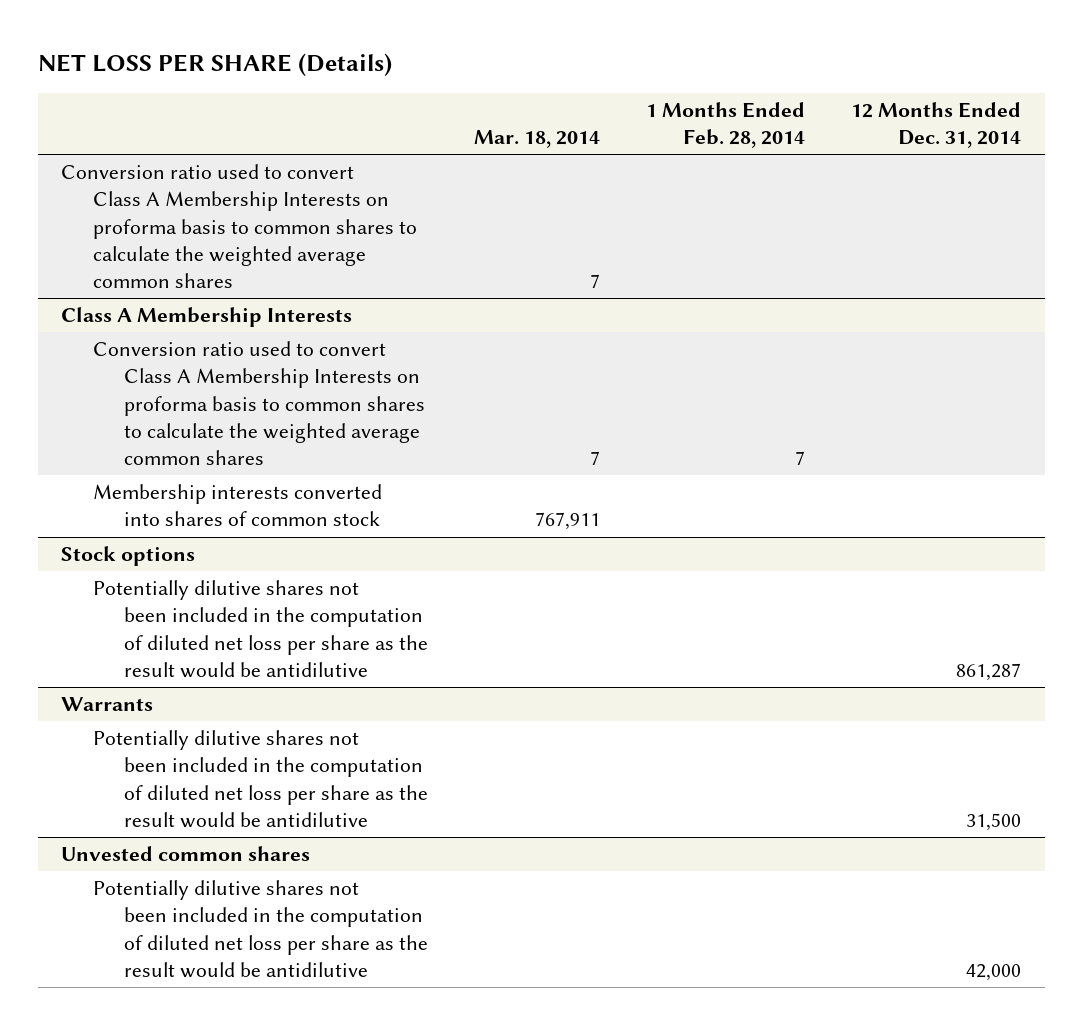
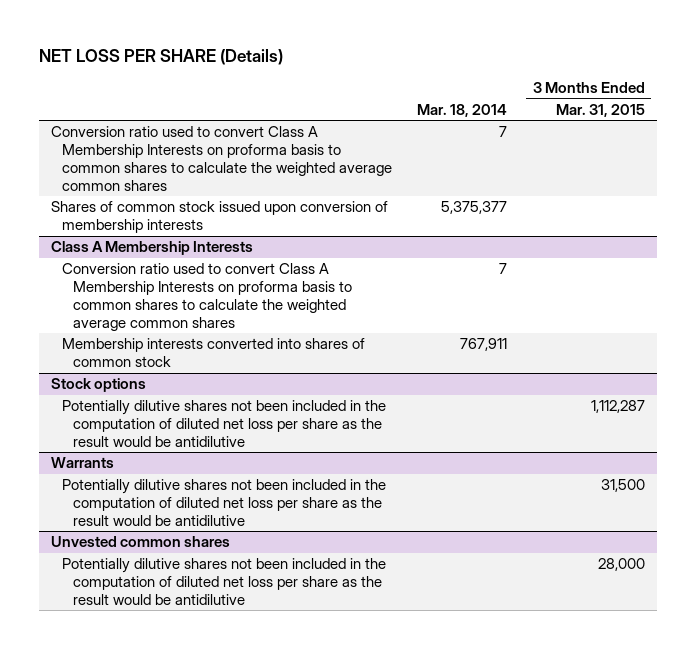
- | Mar. 18, 2014 | 1 Months Ended Feb. 28, 2014 | 12 Months Ended Dec. 31, 2014
+ | Mar. 18, 2014 | 3 Months Ended Mar. 31, 2015
+ Shares of common stock issued upon conversion of membership interests | 5,375,377 |

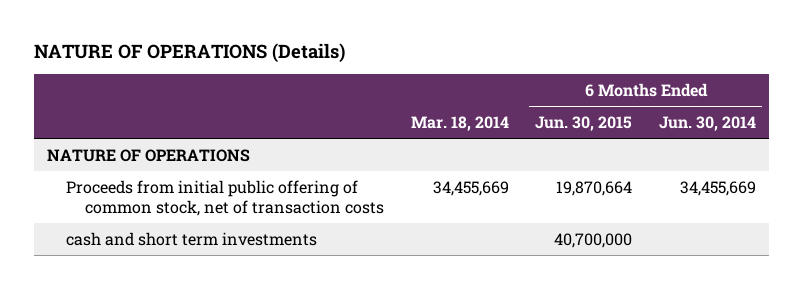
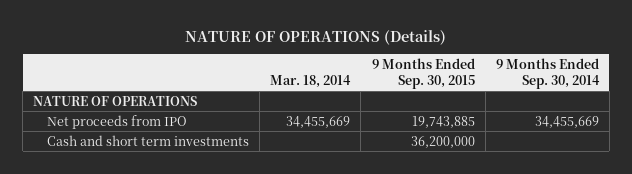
- | Mar. 18, 2014 | 6 Months Ended Jun. 30, 2015 | 6 Months Ended Jun. 30, 2014
+ | Mar. 18, 2014 | 9 Months Ended Sep. 30, 2015 | 9 Months Ended Sep. 30, 2014
- Proceeds from initial public offering of common stock, net of transaction costs | 34,455,669 | 19,870,664 | 34,455,669
- cash and short term investments | | 40,700,000 |
+ Net proceeds from IPO | 34,455,669 | 19,743,885 | 34,455,669
+ Cash and short term investments | | 36,200,000 |

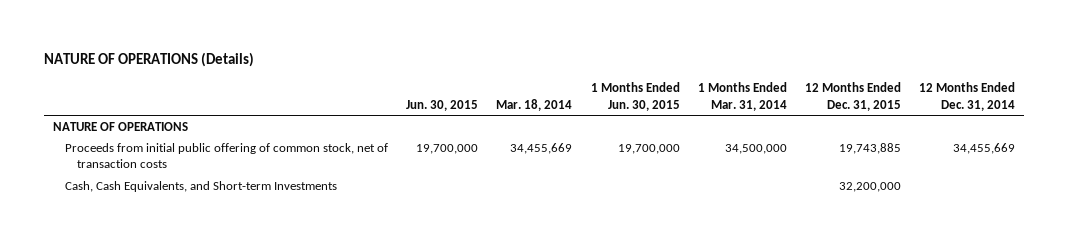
- | Mar. 18, 2014 | 9 Months Ended Sep. 30, 2015 | 9 Months Ended Sep. 30, 2014
+ | Jun. 30, 2015 | Mar. 18, 2014 | 1 Months Ended Jun. 30, 2015 | 1 Months Ended Mar. 31, 2014 | 12 Months Ended Dec. 31, 2015 | 12 Months Ended Dec. 31, 2014
- Net proceeds from IPO | 34,455,669 | 19,743,885 | 34,455,669
- Cash and short term investments | | 36,200,000 |
+ Proceeds from initial public offering of common stock, net of transaction costs | 19,700,000 | 34,455,669 | 19,700,000 | 34,500,000 | 19,743,885 | 34,455,669
+ Cash, Cash Equivalents, and Short-term Investments | | | | | 32,200,000 |

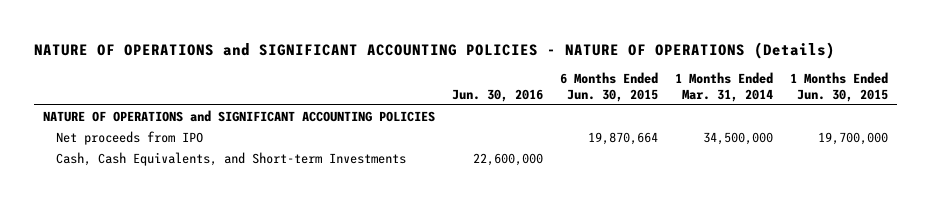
- NATURE OF OPERATIONS (Details)
+ NATURE OF OPERATIONS and SIGNIFICANT ACCOUNTING POLICIES - NATURE OF OPERATIONS (Details)
- | Jun. 30, 2015 | Mar. 18, 2014 | 1 Months Ended Jun. 30, 2015 | 1 Months Ended Mar. 31, 2014 | 12 Months Ended Dec. 31, 2015 | 12 Months Ended Dec. 31, 2014
+ | Jun. 30, 2016 | 6 Months Ended Jun. 30, 2015 | 1 Months Ended Mar. 31, 2014 | 1 Months Ended Jun. 30, 2015
- NATURE OF OPERATIONS
- Proceeds from initial public offering of common stock, net of transaction costs | 19,700,000 | 34,455,669 | 19,700,000 | 34,500,000 | 19,743,885 | 34,455,669
+ NATURE OF OPERATIONS and SIGNIFICANT ACCOUNTING POLICIES
+ Net proceeds from IPO | | 19,870,664 | 34,500,000 | 19,700,000

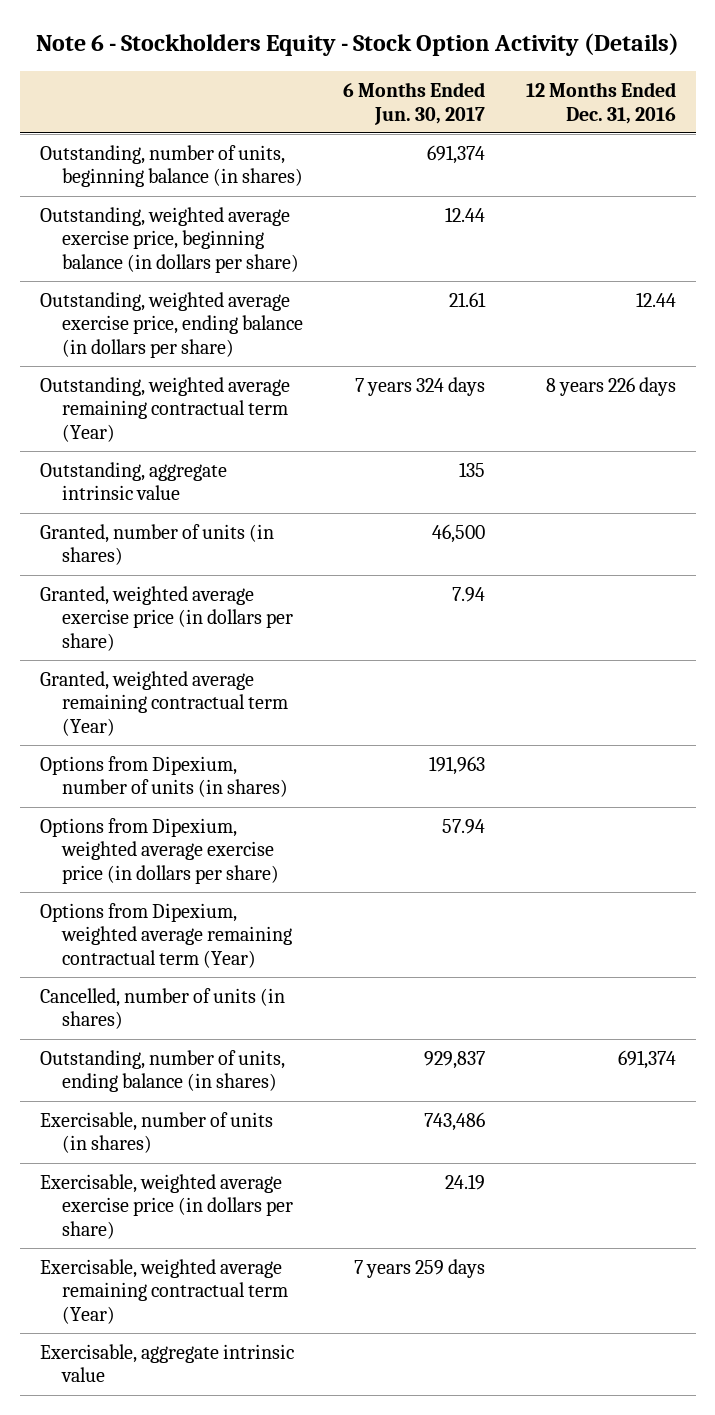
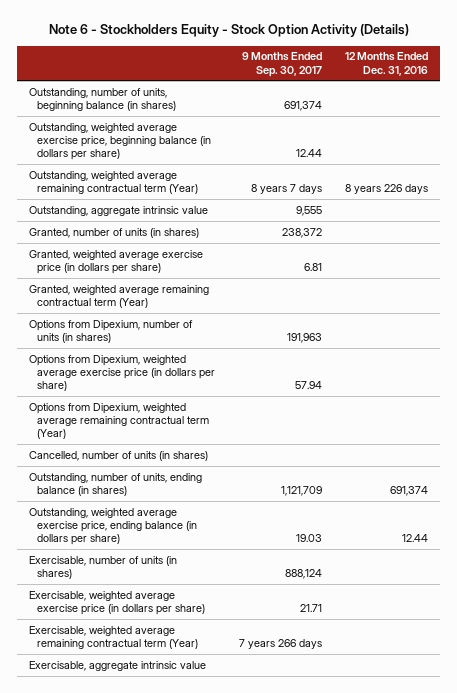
- | 6 Months Ended Jun. 30, 2017 | 12 Months Ended Dec. 31, 2016
+ | 9 Months Ended Sep. 30, 2017 | 12 Months Ended Dec. 31, 2016
moved down: Outstanding, weighted average exercise price, ending balance (in dollars per share) | 19.03 | 12.44

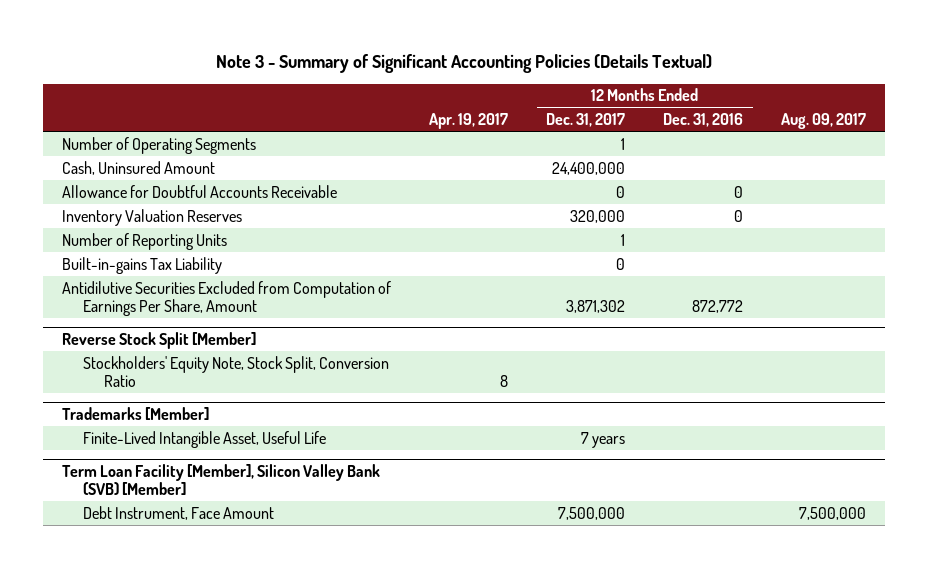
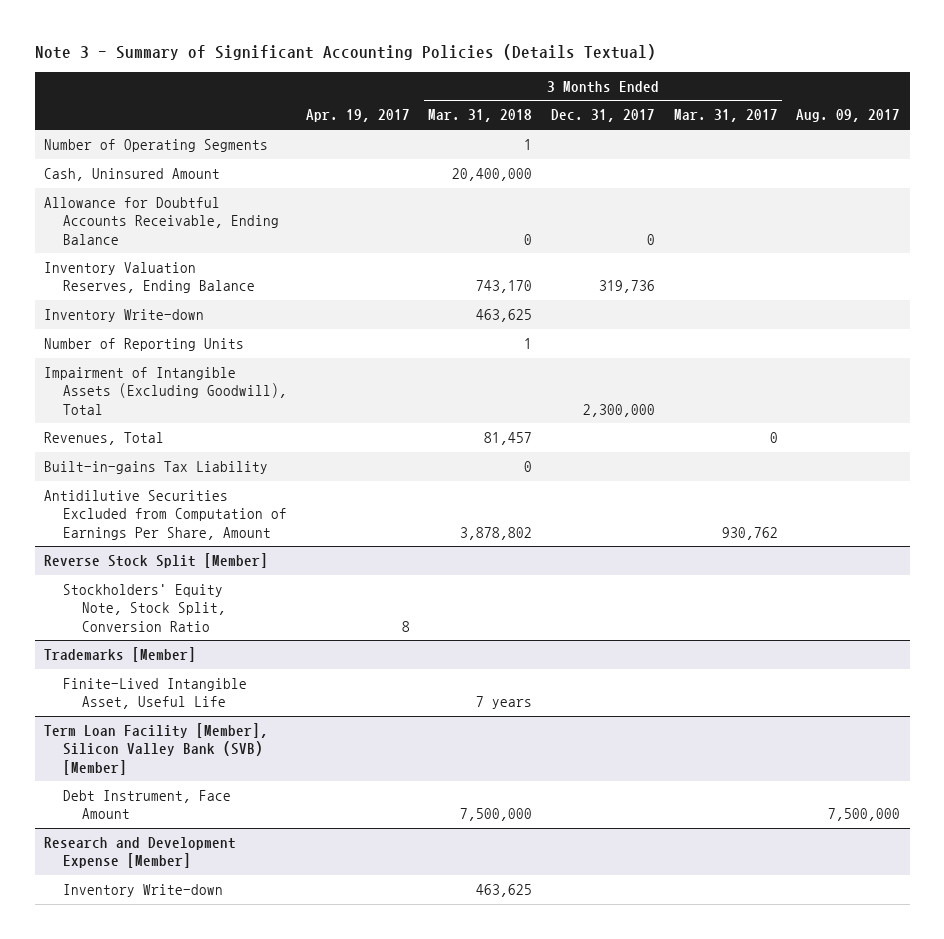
- | Apr. 19, 2017 | 12 Months Ended Dec. 31, 2017 | 12 Months Ended Dec. 31, 2016 | Aug. 09, 2017
+ | Apr. 19, 2017 | 3 Months Ended Mar. 31, 2018 | 3 Months Ended Dec. 31, 2017 | 3 Months Ended Mar. 31, 2017 | Aug. 09, 2017
- Allowance for Doubtful Accounts Receivable | | 0 | 0 |
- Inventory Valuation Reserves | | 320,000 | 0 |
+ Allowance for Doubtful Accounts Receivable, Ending Balance | | 0 | 0 | |
+ Inventory Valuation Reserves, Ending Balance | | 743,170 | 319,736 | |
+ Inventory Write-down | | 463,625 | | |
+ Impairment of Intangible Assets (Excluding Goodwill), Total | | | 2,300,000 | |
+ Revenues, Total | | 81,457 | | 0 |
+ Research and Development Expense [Member]
+ Inventory Write-down | | 463,625 | | |

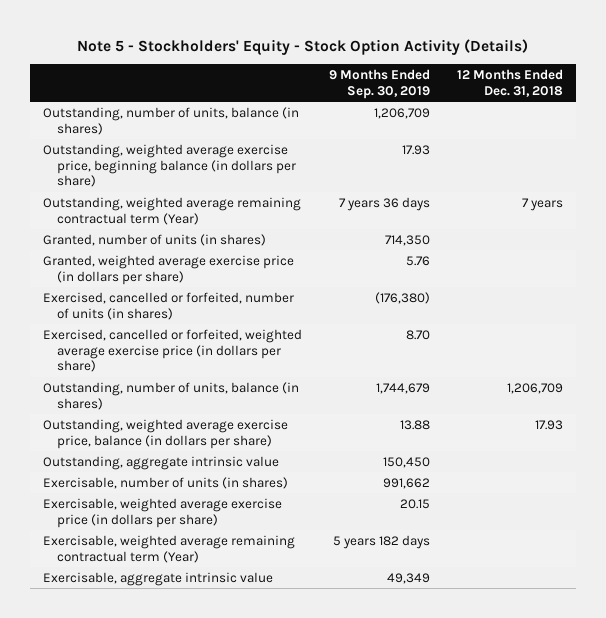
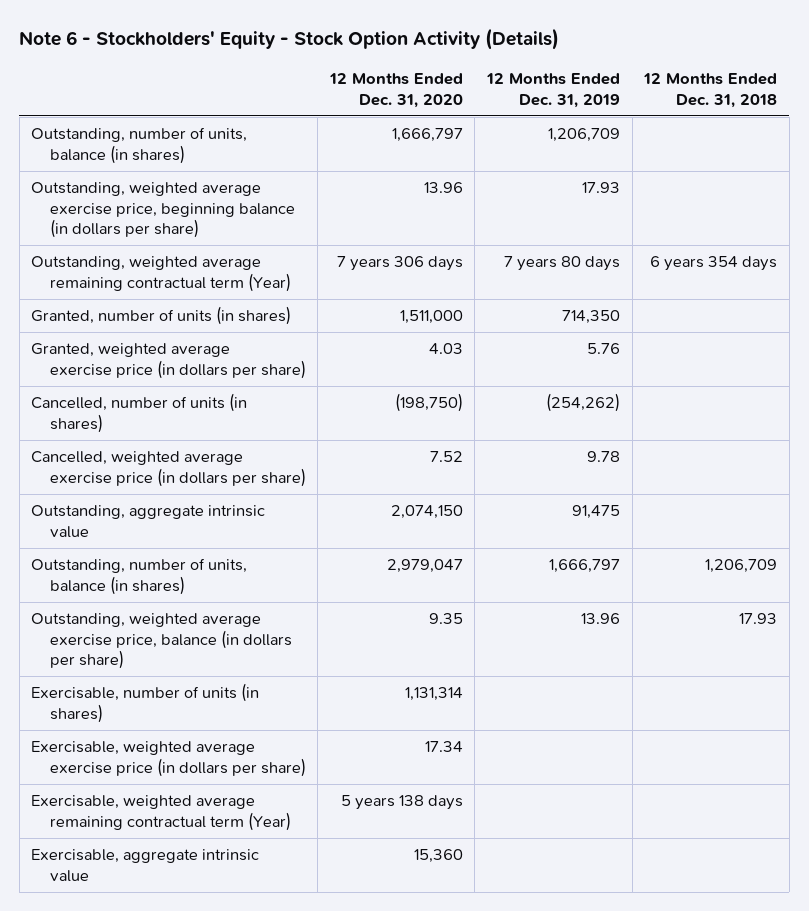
- Note 5 - Stockholders' Equity - Stock Option Activity (Details)
+ Note 6 - Stockholders' Equity - Stock Option Activity (Details)
- | 9 Months Ended Sep. 30, 2019 | 12 Months Ended Dec. 31, 2018
+ | 12 Months Ended Dec. 31, 2020 | 12 Months Ended Dec. 31, 2019 | 12 Months Ended Dec. 31, 2018
- Outstanding, weighted average remaining contractual term (Year) | 7 years 36 days | 7 years
+ Outstanding, weighted average remaining contractual term (Year) | 7 years 306 days | 7 years 80 days | 6 years 354 days
- Exercised, cancelled or forfeited, number of units (in shares) | (176,380) |
- Exercised, cancelled or forfeited, weighted average exercise price (in dollars per share) | 8.70 |
+ Cancelled, number of units (in shares) | (198,750) | (254,262) |
+ Cancelled, weighted average exercise price (in dollars per share) | 7.52 | 9.78 |
moved up: Outstanding, aggregate intrinsic value | 2,074,150 | 91,475 |

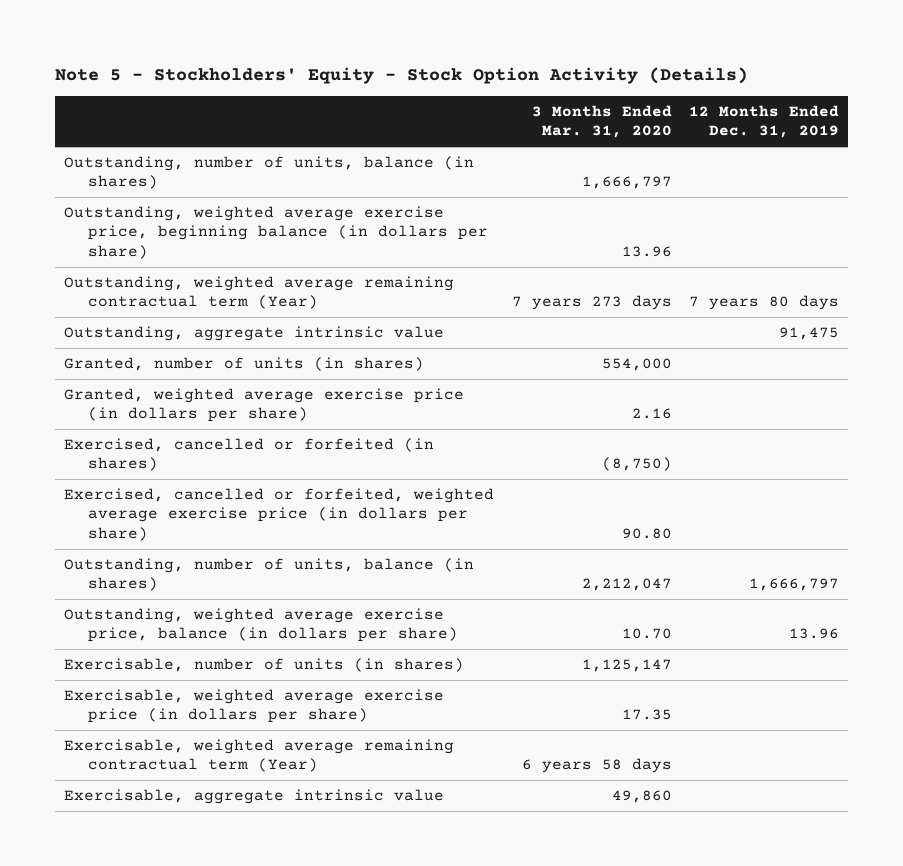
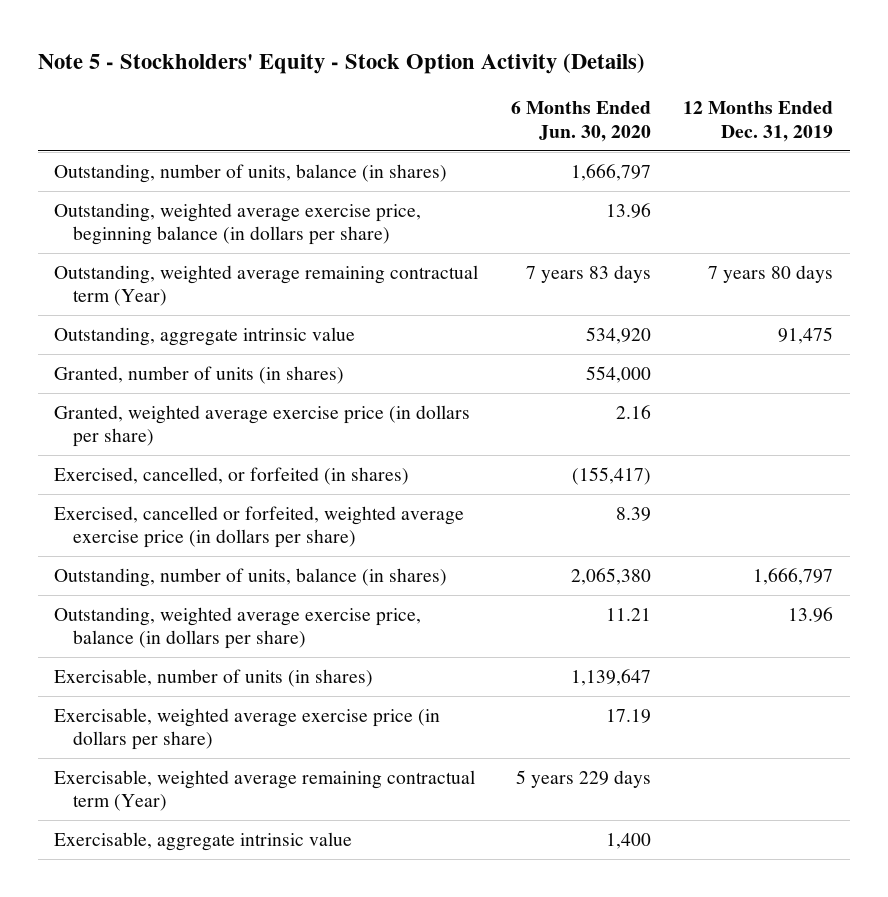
- | 3 Months Ended Mar. 31, 2020 | 12 Months Ended Dec. 31, 2019
+ | 6 Months Ended Jun. 30, 2020 | 12 Months Ended Dec. 31, 2019
- Exercised, cancelled or forfeited (in shares) | (8,750) |
+ Exercised, cancelled, or forfeited (in shares) | (155,417) |

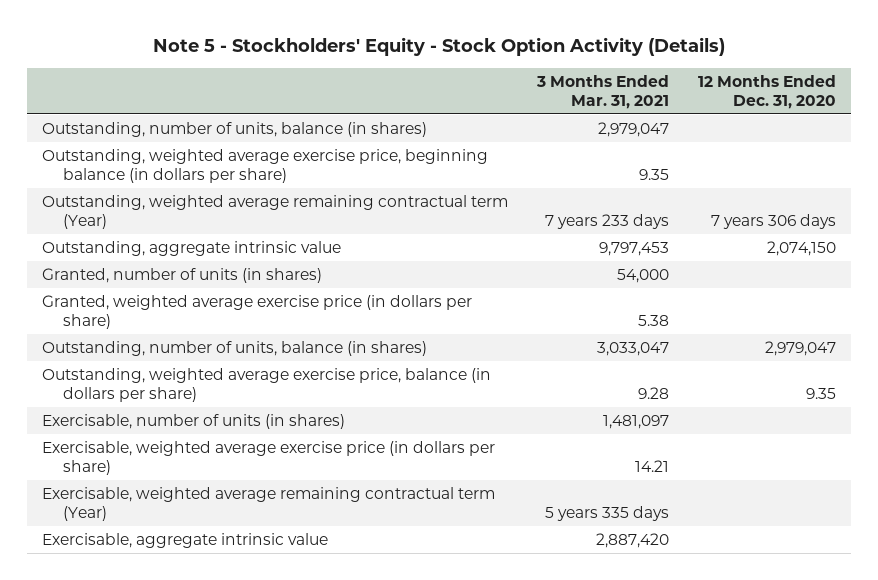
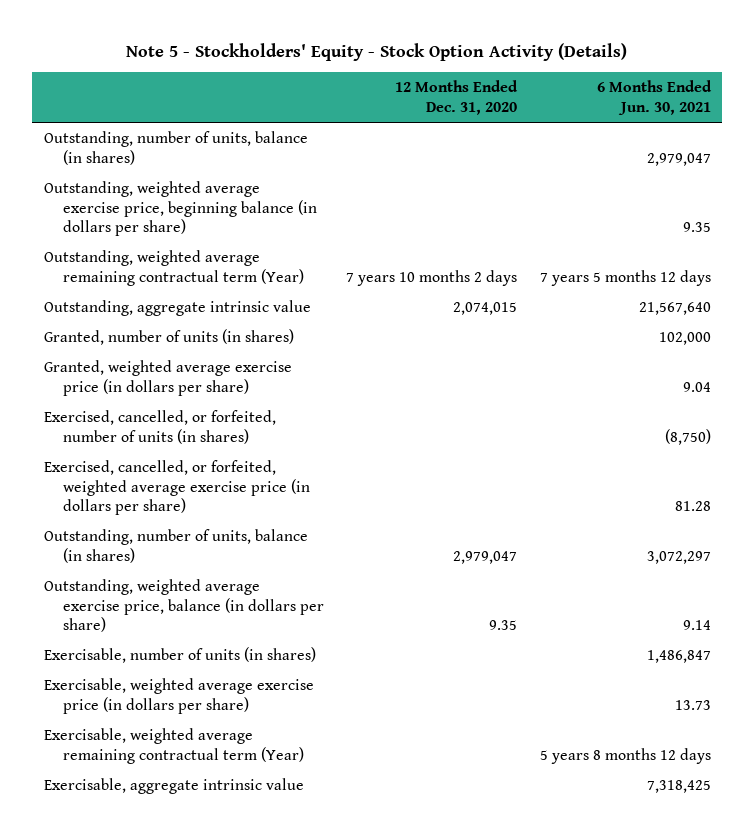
- | 3 Months Ended Mar. 31, 2021 | 12 Months Ended Dec. 31, 2020
+ | 12 Months Ended Dec. 31, 2020 | 6 Months Ended Jun. 30, 2021
- Outstanding, weighted average remaining contractual term (Year) | 7 years 233 days | 7 years 306 days
- Outstanding, aggregate intrinsic value | 9,797,453 | 2,074,150
+ Outstanding, weighted average remaining contractual term (Year) | 7 years 10 months 2 days | 7 years 5 months 12 days
+ Outstanding, aggregate intrinsic value | 2,074,015 | 21,567,640
+ Exercised, cancelled, or forfeited, number of units (in shares) | | (8,750)
+ Exercised, cancelled, or forfeited, weighted average exercise price (in dollars per share) | | 81.28

